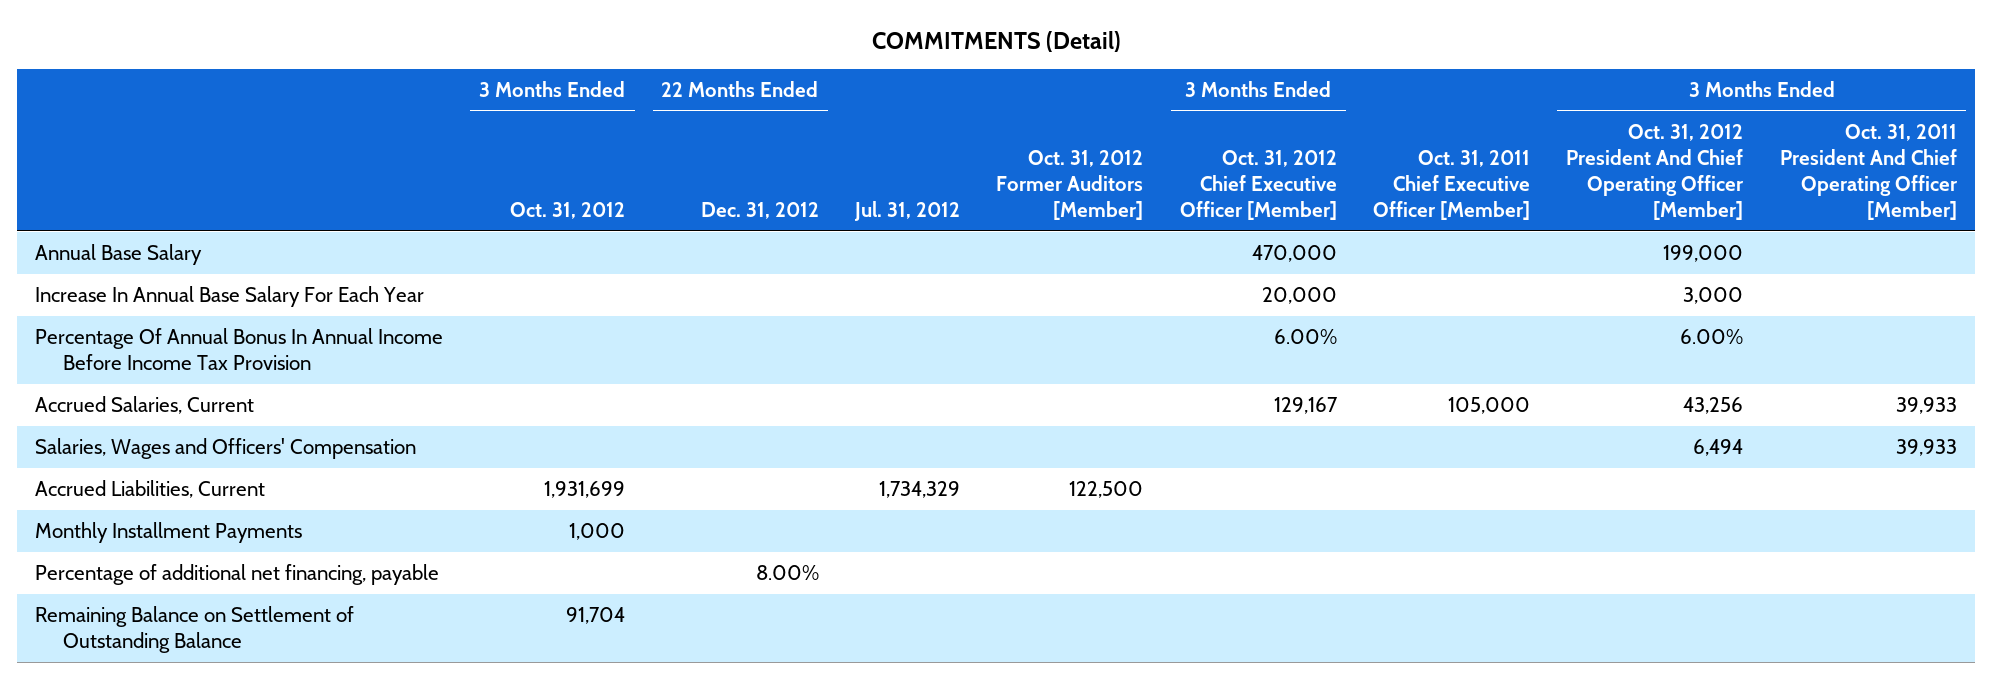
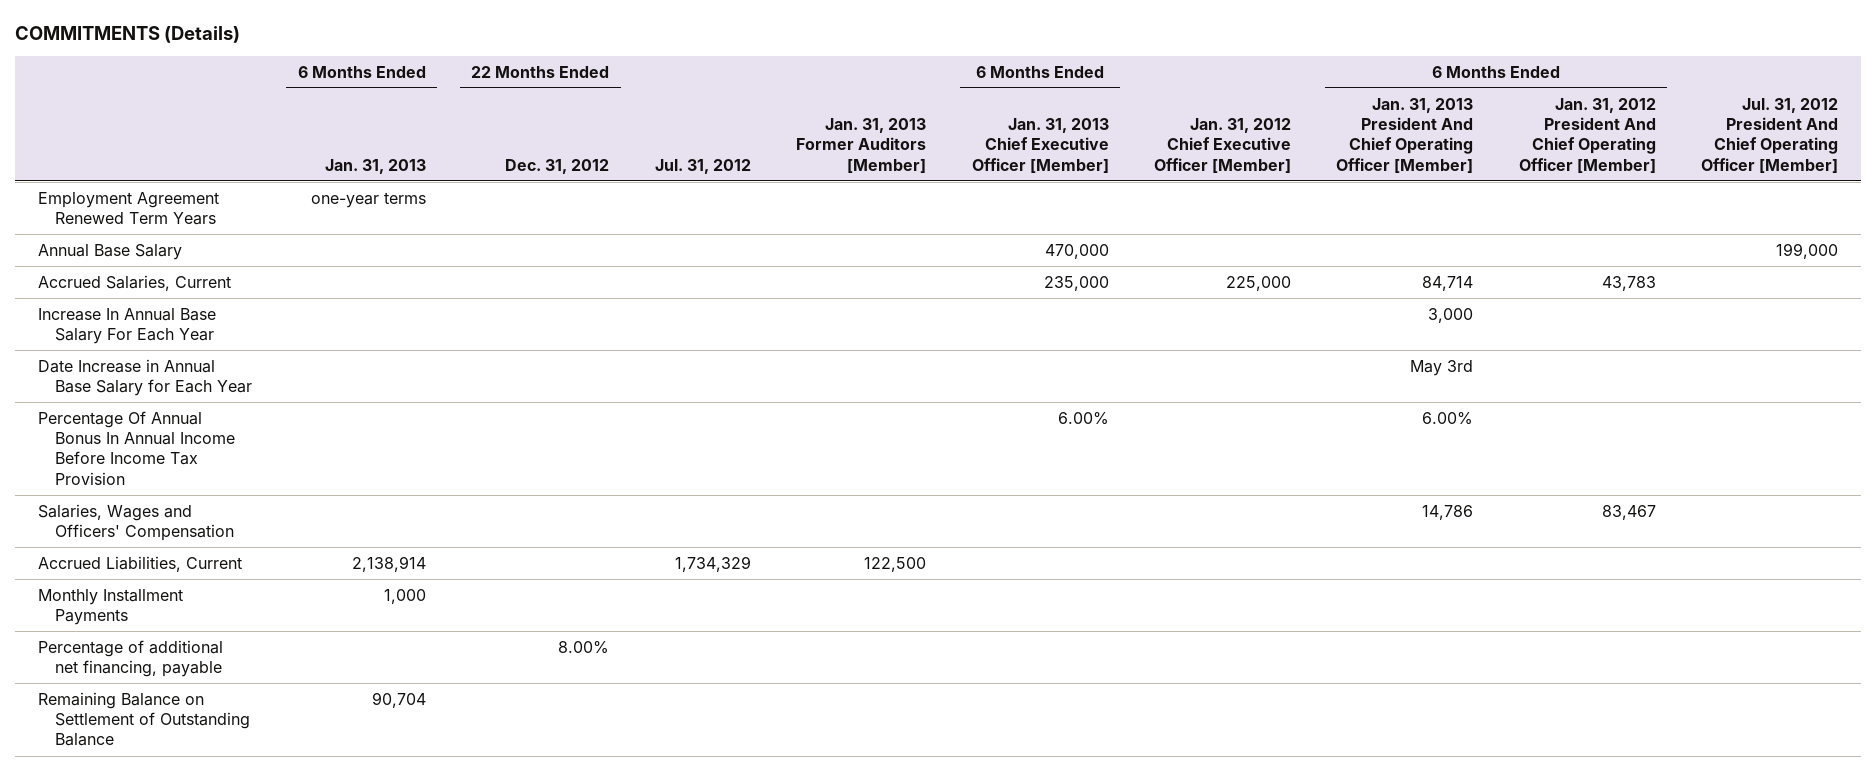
- COMMITMENTS (Detail)
+ COMMITMENTS (Details)
- | 3 Months Ended Oct. 31, 2012 | 22 Months Ended Dec. 31, 2012 | Jul. 31, 2012 | Oct. 31, 2012 Former Auditors [Member] | 3 Months Ended Oct. 31, 2012 Chief Executive Officer [Member] | Oct. 31, 2011 Chief Executive Officer [Member] | 3 Months Ended Oct. 31, 2012 President And Chief Operating Officer [Member] | 3 Months Ended Oct. 31, 2011 President And Chief Operating Officer [Member]
+ | 6 Months Ended Jan. 31, 2013 | 22 Months Ended Dec. 31, 2012 | Jul. 31, 2012 | Jan. 31, 2013 Former Auditors [Member] | 6 Months Ended Jan. 31, 2013 Chief Executive Officer [Member] | Jan. 31, 2012 Chief Executive Officer [Member] | 6 Months Ended Jan. 31, 2013 President And Chief Operating Officer [Member] | 6 Months Ended Jan. 31, 2012 President And Chief Operating Officer [Member] | Jul. 31, 2012 President And Chief Operating Officer [Member]
+ Employment Agreement Renewed Term Years | one-year terms | | | | | | | |
moved up: Accrued Salaries, Current | | | | | 235,000 | 225,000 | 84,714 | 43,783 |
+ Date Increase in Annual Base Salary for Each Year | | | | | | | May 3rd | |

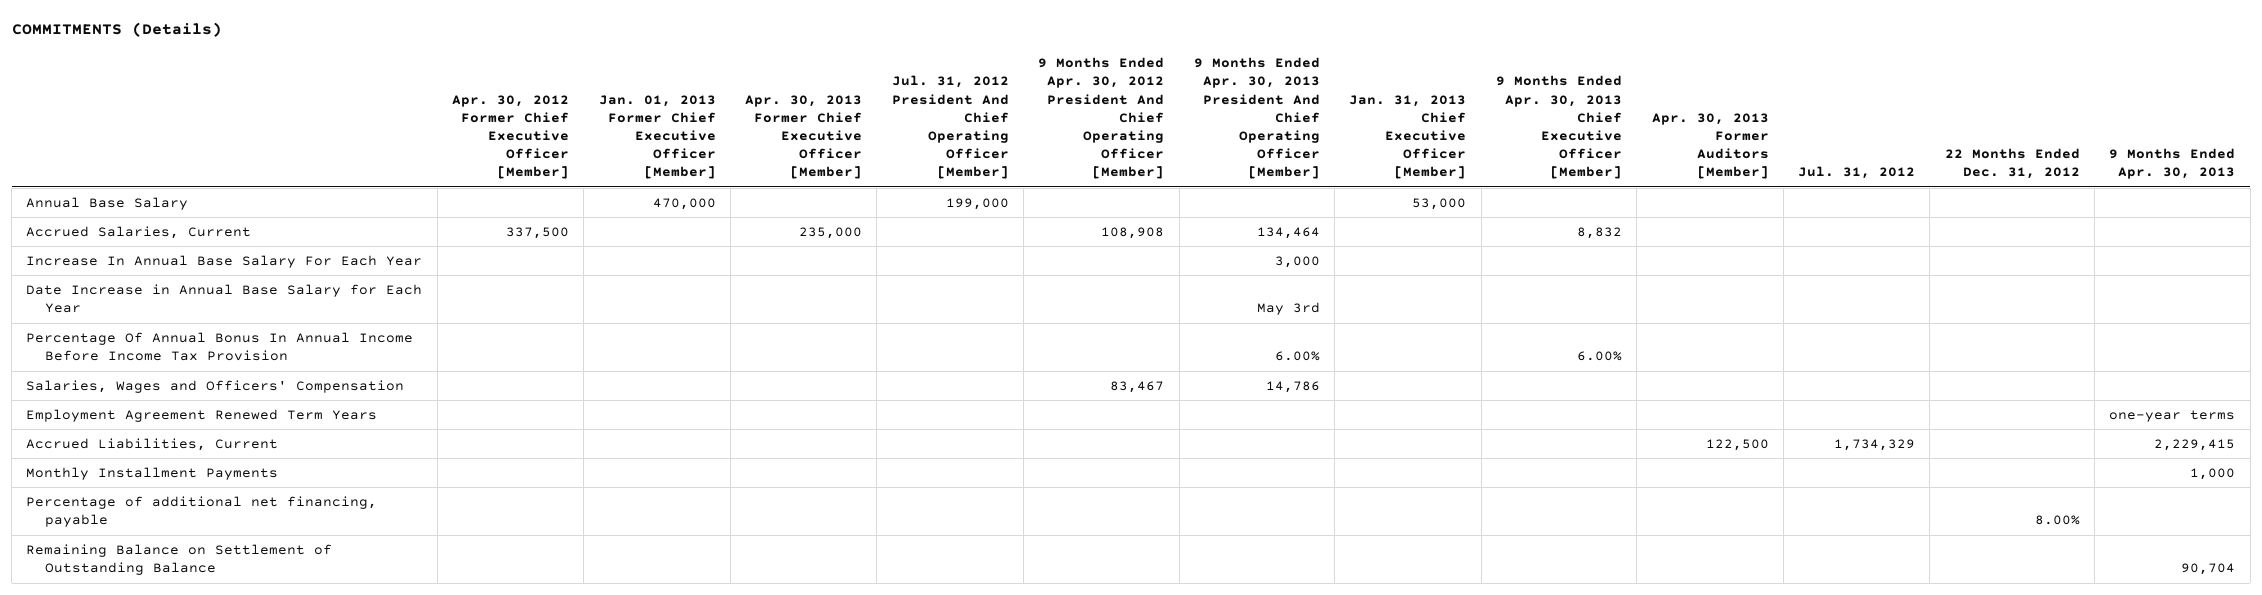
- | 6 Months Ended Jan. 31, 2013 | 22 Months Ended Dec. 31, 2012 | Jul. 31, 2012 | Jan. 31, 2013 Former Auditors [Member] | 6 Months Ended Jan. 31, 2013 Chief Executive Officer [Member] | Jan. 31, 2012 Chief Executive Officer [Member] | 6 Months Ended Jan. 31, 2013 President And Chief Operating Officer [Member] | 6 Months Ended Jan. 31, 2012 President And Chief Operating Officer [Member] | Jul. 31, 2012 President And Chief Operating Officer [Member]
+ | Apr. 30, 2012 Former Chief Executive Officer [Member] | Jan. 01, 2013 Former Chief Executive Officer [Member] | Apr. 30, 2013 Former Chief Executive Officer [Member] | Jul. 31, 2012 President And Chief Operating Officer [Member] | 9 Months Ended Apr. 30, 2012 President And Chief Operating Officer [Member] | 9 Months Ended Apr. 30, 2013 President And Chief Operating Officer [Member] | Jan. 31, 2013 Chief Executive Officer [Member] | 9 Months Ended Apr. 30, 2013 Chief Executive Officer [Member] | Apr. 30, 2013 Former Auditors [Member] | Jul. 31, 2012 | 22 Months Ended Dec. 31, 2012 | 9 Months Ended Apr. 30, 2013
moved down: Employment Agreement Renewed Term Years | | | | | | | | | | | | one-year terms

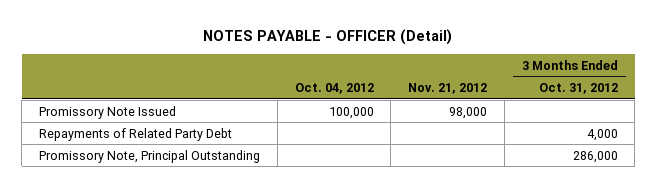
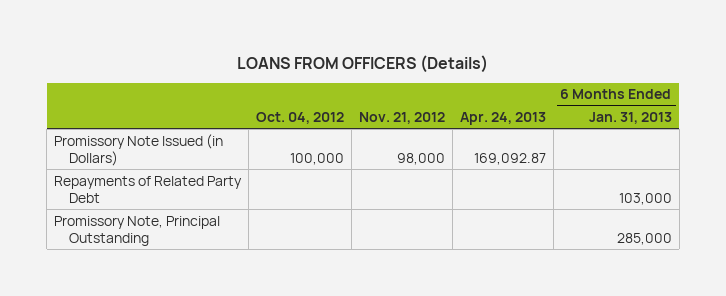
- NOTES PAYABLE - OFFICER (Detail)
+ LOANS FROM OFFICERS (Details)
- | Oct. 04, 2012 | Nov. 21, 2012 | 3 Months Ended Oct. 31, 2012
+ | Oct. 04, 2012 | Nov. 21, 2012 | Apr. 24, 2013 | 6 Months Ended Jan. 31, 2013
- Promissory Note Issued | 100,000 | 98,000 |
+ Promissory Note Issued (in Dollars) | 100,000 | 98,000 | 169,092.87 |

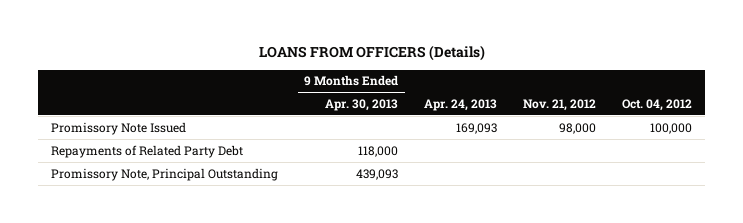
- | Oct. 04, 2012 | Nov. 21, 2012 | Apr. 24, 2013 | 6 Months Ended Jan. 31, 2013
+ | 9 Months Ended Apr. 30, 2013 | Apr. 24, 2013 | Nov. 21, 2012 | Oct. 04, 2012
- Promissory Note Issued (in Dollars) | 100,000 | 98,000 | 169,092.87 |
+ Promissory Note Issued | | 169,093 | 98,000 | 100,000

